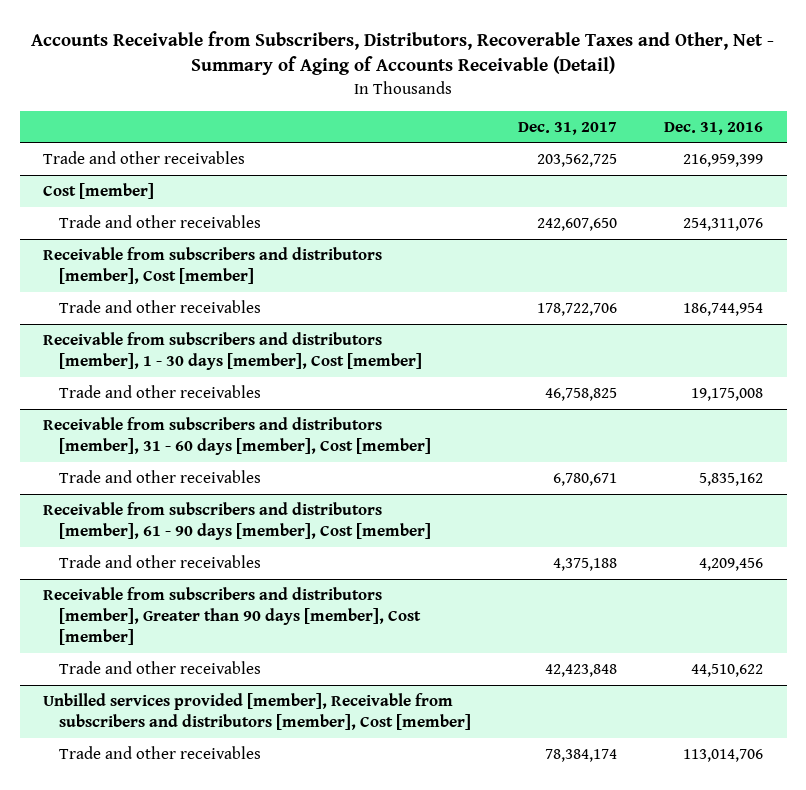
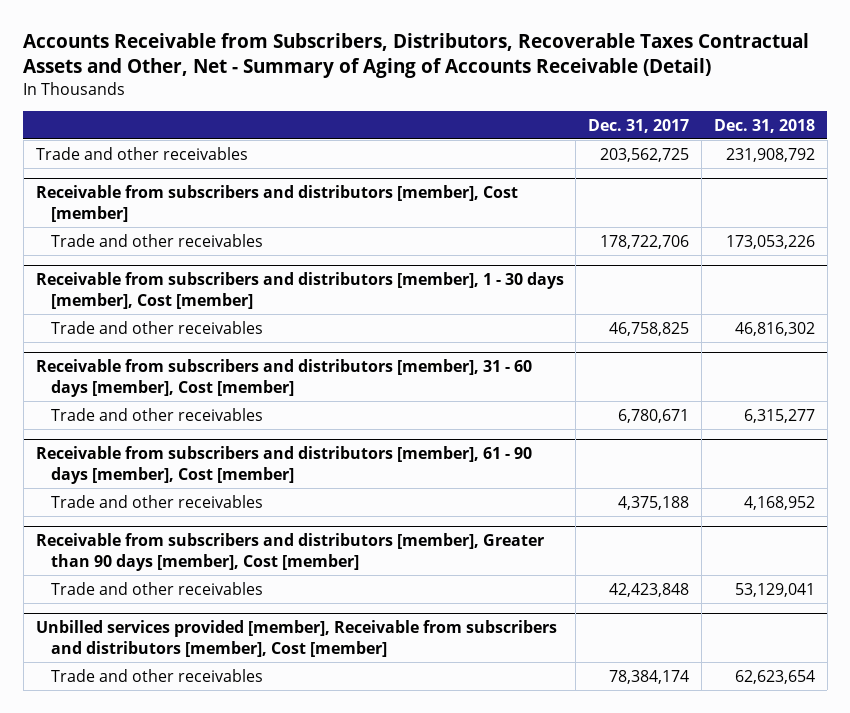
- Accounts Receivable from Subscribers, Distributors, Recoverable Taxes and Other, Net - Summary of Aging of Accounts Receivable (Detail)
+ Accounts Receivable from Subscribers, Distributors, Recoverable Taxes Contractual Assets and Other, Net - Summary of Aging of Accounts Receivable (Detail)
- | Dec. 31, 2017 | Dec. 31, 2016
+ | Dec. 31, 2017 | Dec. 31, 2018
- Cost [member]
- Trade and other receivables | 242,607,650 | 254,311,076

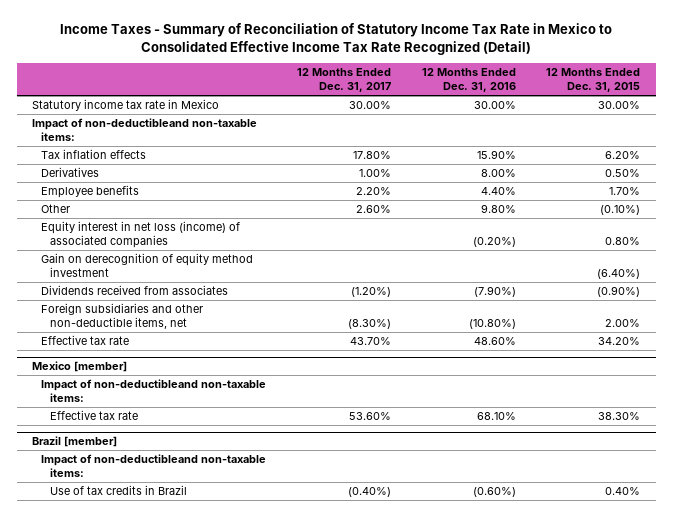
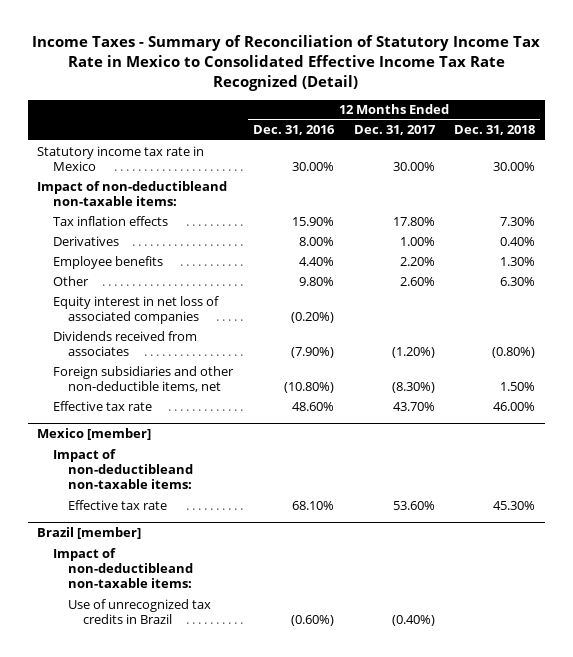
- | 12 Months Ended Dec. 31, 2017 | 12 Months Ended Dec. 31, 2016 | 12 Months Ended Dec. 31, 2015
+ | 12 Months Ended Dec. 31, 2016 | 12 Months Ended Dec. 31, 2017 | 12 Months Ended Dec. 31, 2018
- Equity interest in net loss (income) of associated companies | | (0.20%) | 0.80%
- Gain on derecognition of equity method investment | | | (6.40%)
+ Equity interest in net loss of associated companies | (0.20%) | |
@ Brazil [member]
- Use of tax credits in Brazil | (0.40%) | (0.60%) | 0.40%
+ Use of unrecognized tax credits in Brazil | (0.60%) | (0.40%) |

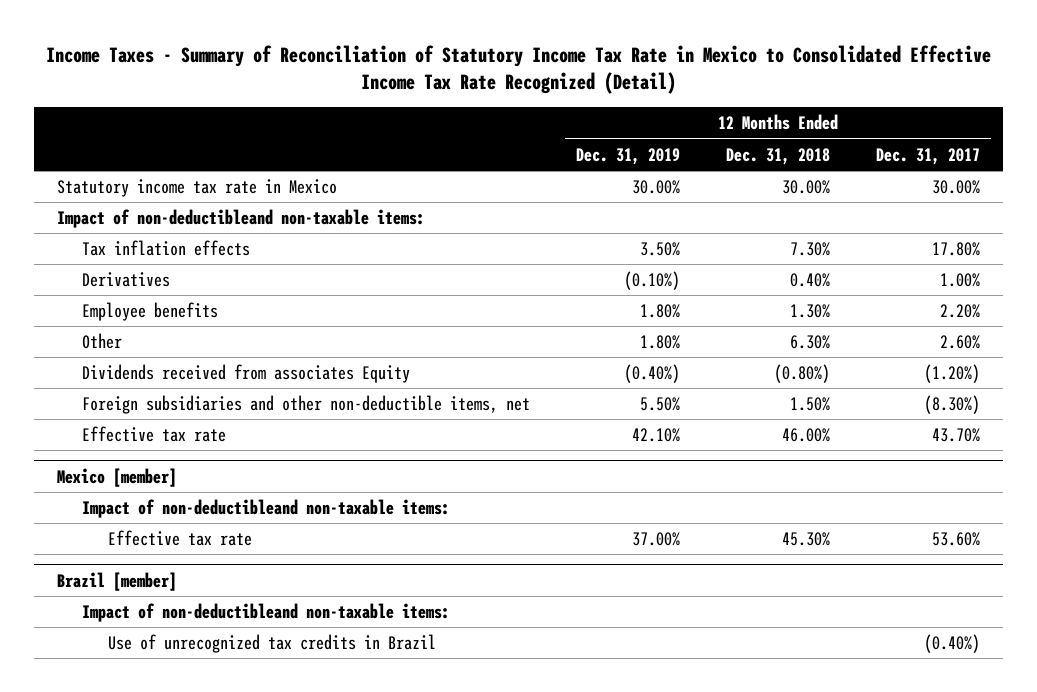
- | 12 Months Ended Dec. 31, 2016 | 12 Months Ended Dec. 31, 2017 | 12 Months Ended Dec. 31, 2018
+ | 12 Months Ended Dec. 31, 2019 | 12 Months Ended Dec. 31, 2018 | 12 Months Ended Dec. 31, 2017
- Equity interest in net loss of associated companies | (0.20%) | |
- Dividends received from associates | (7.90%) | (1.20%) | (0.80%)
+ Dividends received from associates Equity | (0.40%) | (0.80%) | (1.20%)

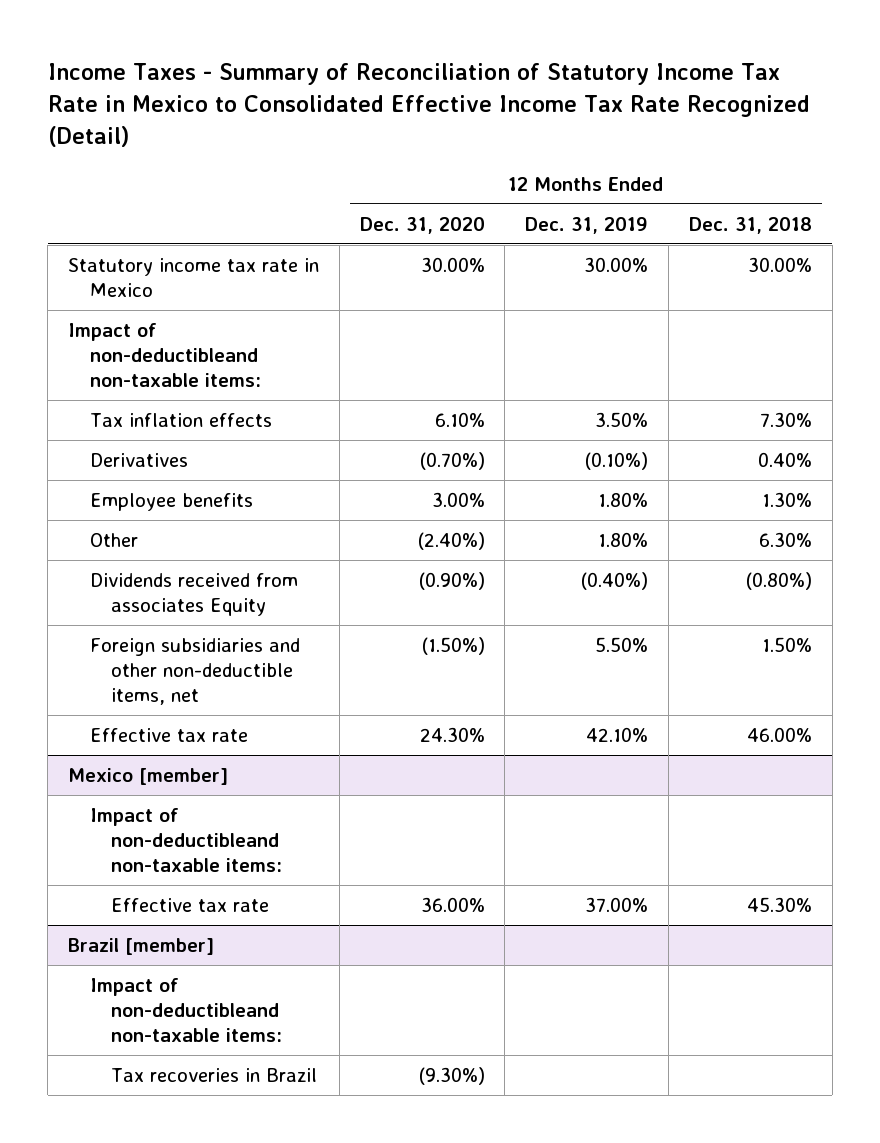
- | 12 Months Ended Dec. 31, 2019 | 12 Months Ended Dec. 31, 2018 | 12 Months Ended Dec. 31, 2017
+ | 12 Months Ended Dec. 31, 2020 | 12 Months Ended Dec. 31, 2019 | 12 Months Ended Dec. 31, 2018
@ Brazil [member]
- Use of unrecognized tax credits in Brazil | | | (0.40%)
+ Tax recoveries in Brazil | (9.30%) | |

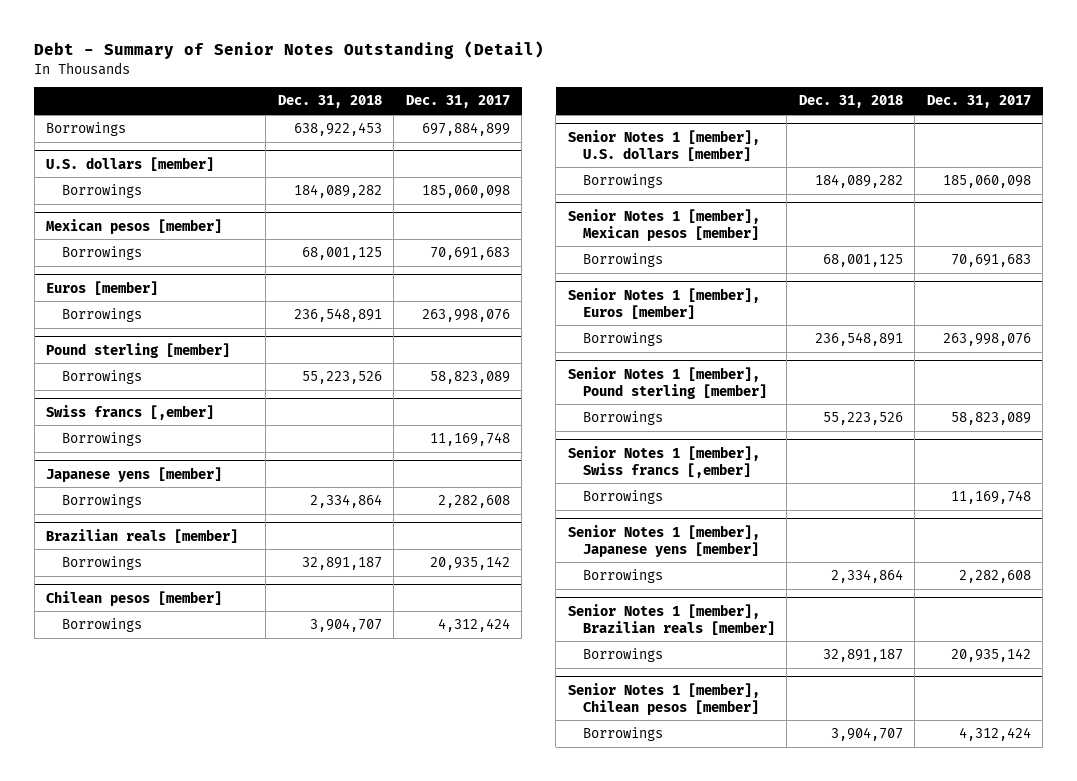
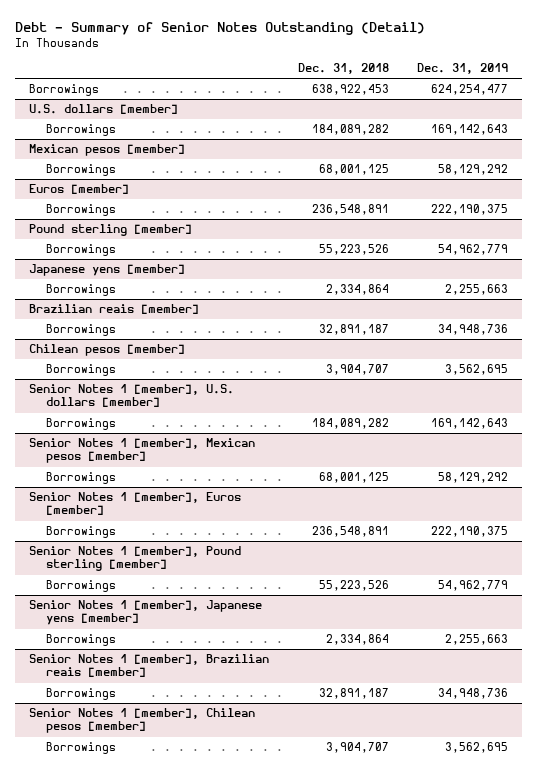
- | Dec. 31, 2018 | Dec. 31, 2017
+ | Dec. 31, 2018 | Dec. 31, 2019
- Swiss francs [,ember]
- Borrowings | | 11,169,748
- Brazilian reals [member]
+ Brazilian reais [member]
- Senior Notes 1 [member], Swiss francs [,ember]
- Borrowings | | 11,169,748
- Senior Notes 1 [member], Brazilian reals [member]
+ Senior Notes 1 [member], Brazilian reais [member]

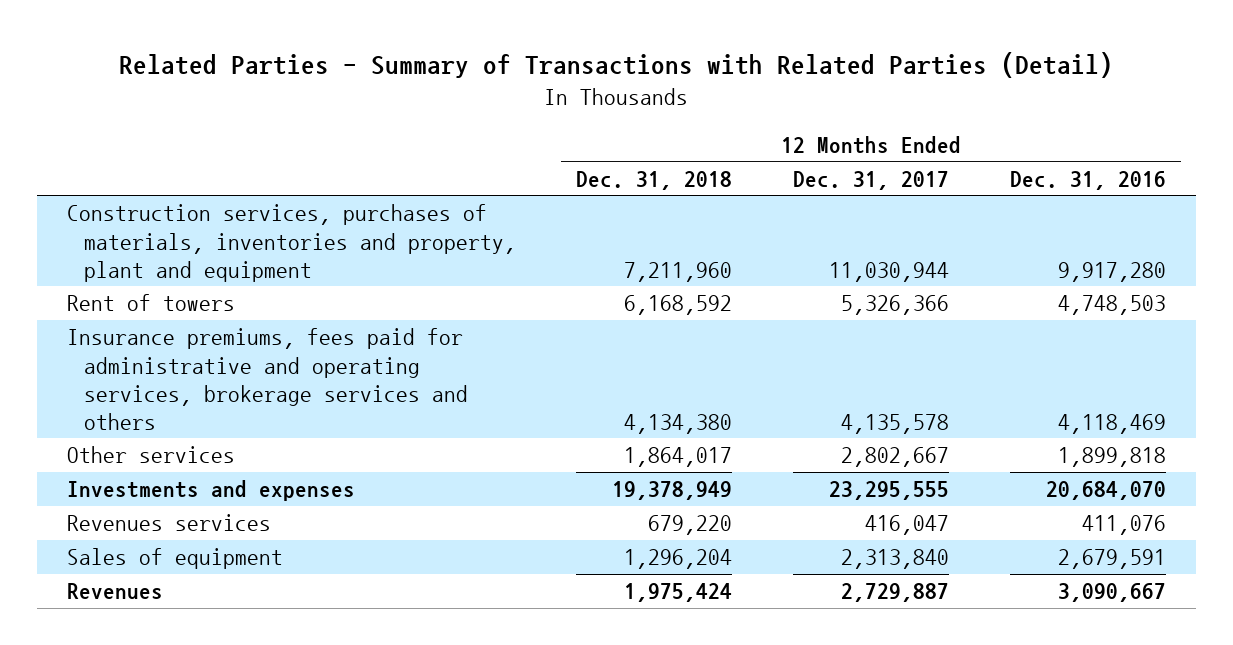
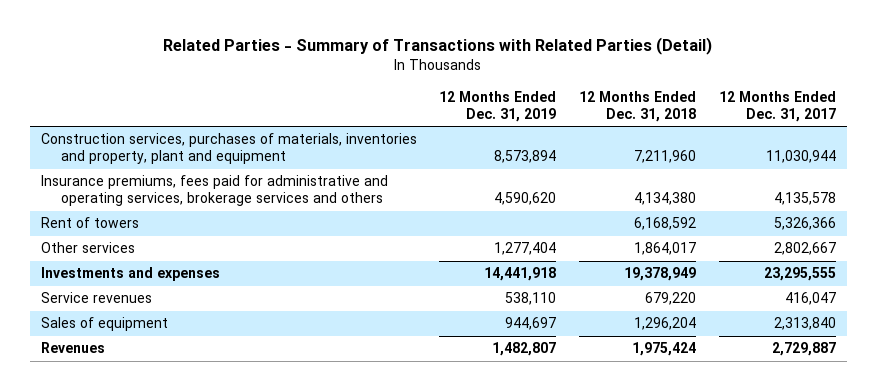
- | 12 Months Ended Dec. 31, 2018 | 12 Months Ended Dec. 31, 2017 | 12 Months Ended Dec. 31, 2016
+ | 12 Months Ended Dec. 31, 2019 | 12 Months Ended Dec. 31, 2018 | 12 Months Ended Dec. 31, 2017
moved down: Rent of towers | | 6,168,592 | 5,326,366
- Revenues services | 679,220 | 416,047 | 411,076
+ Service revenues | 538,110 | 679,220 | 416,047

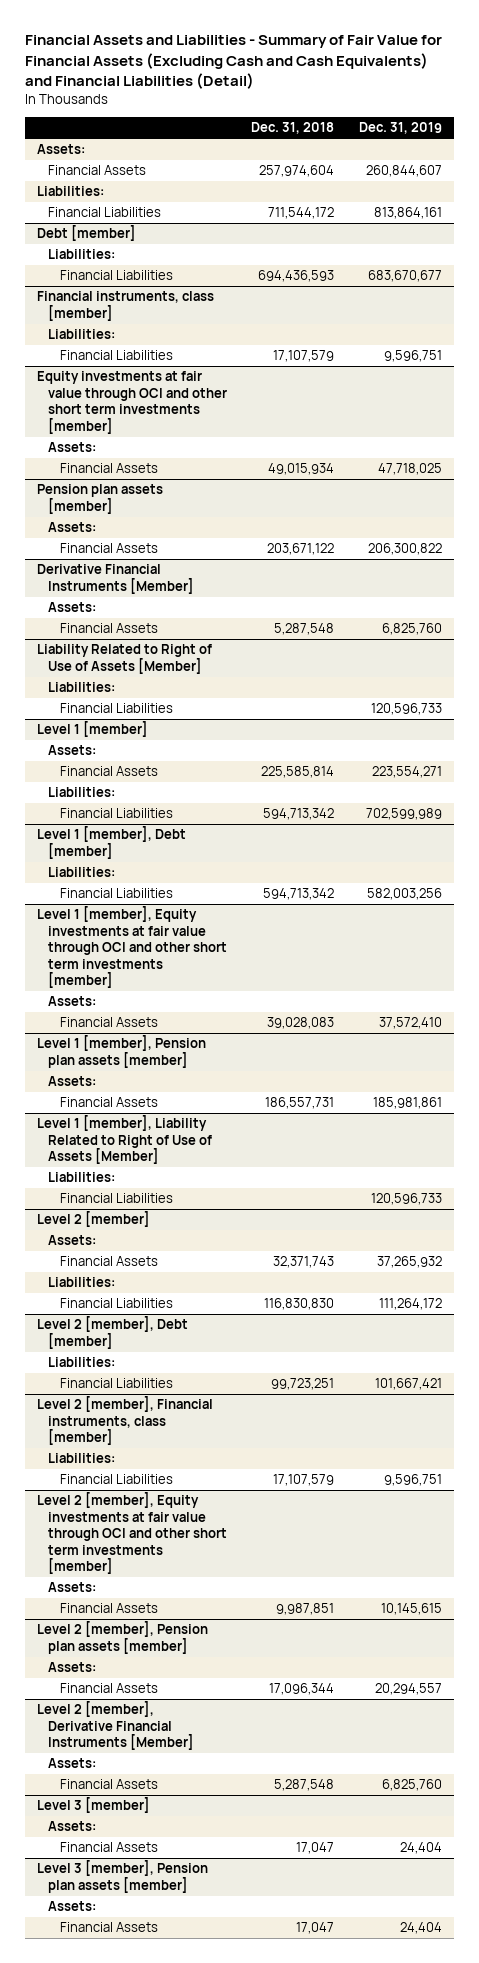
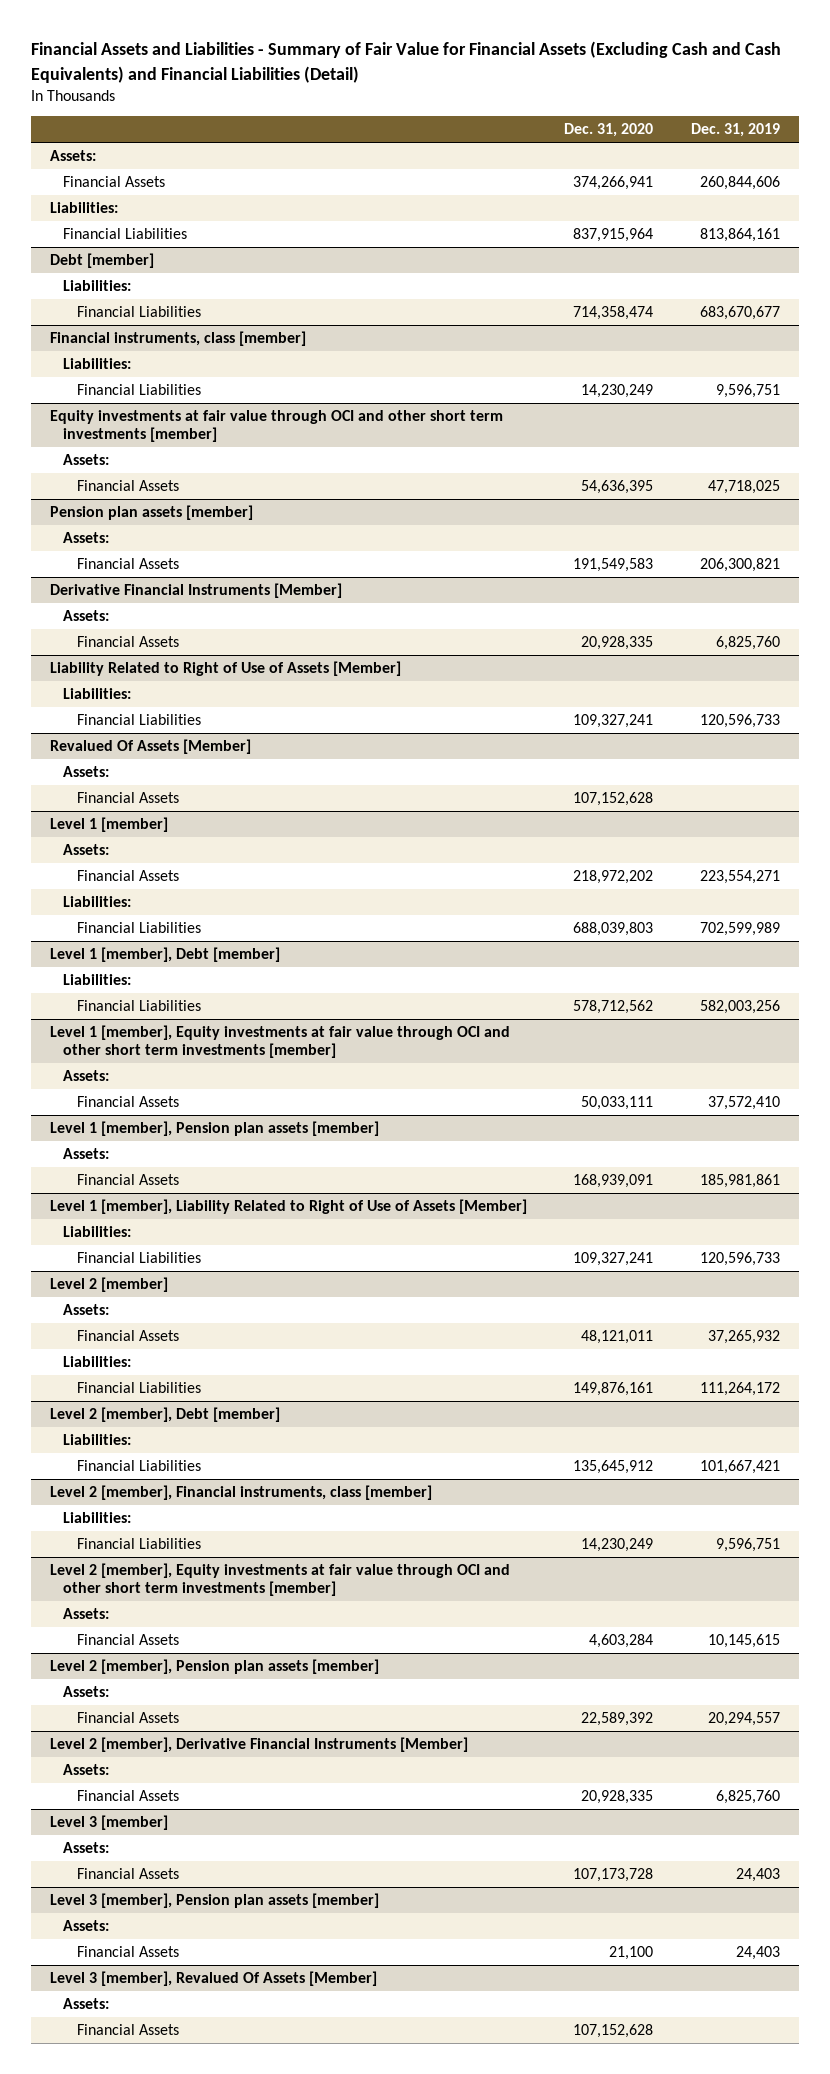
- | Dec. 31, 2018 | Dec. 31, 2019
+ | Dec. 31, 2020 | Dec. 31, 2019
- Financial Assets | 257,974,604 | 260,844,607
+ Financial Assets | 374,266,941 | 260,844,606
@ Pension plan assets [member]
- Financial Assets | 203,671,122 | 206,300,822
+ Financial Assets | 191,549,583 | 206,300,821
+ Revalued Of Assets [Member]
+ Assets:
+ Financial Assets | 107,152,628 |
@ Level 3 [member]
- Financial Assets | 17,047 | 24,404
+ Financial Assets | 107,173,728 | 24,403
@ Level 3 [member], Pension plan assets [member]
- Financial Assets | 17,047 | 24,404
+ Financial Assets | 21,100 | 24,403
+ Level 3 [member], Revalued Of Assets [Member]
+ Assets:
+ Financial Assets | 107,152,628 |

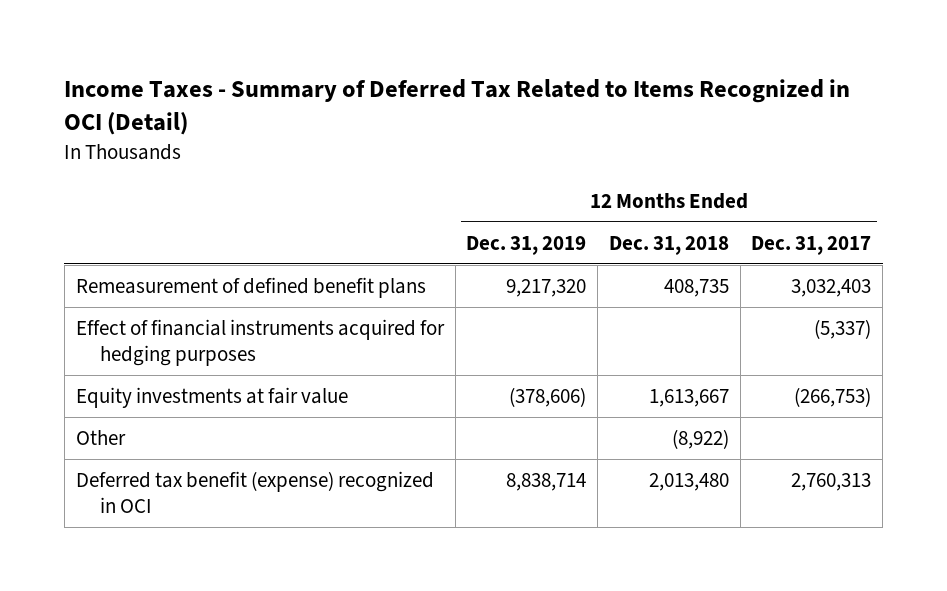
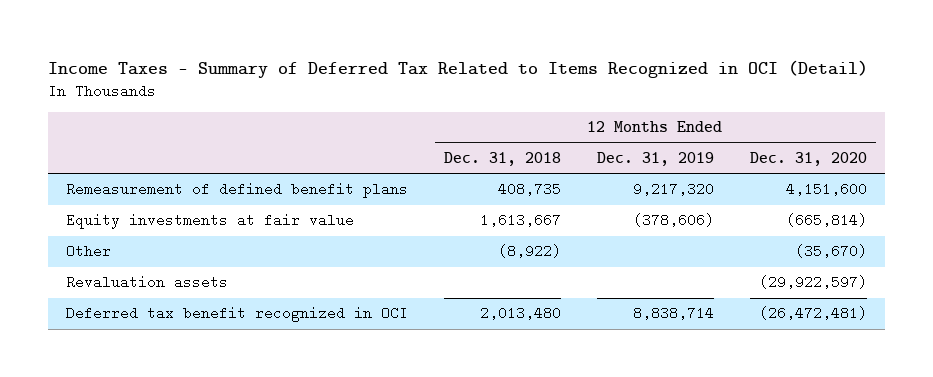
- | 12 Months Ended Dec. 31, 2019 | 12 Months Ended Dec. 31, 2018 | 12 Months Ended Dec. 31, 2017
+ | 12 Months Ended Dec. 31, 2018 | 12 Months Ended Dec. 31, 2019 | 12 Months Ended Dec. 31, 2020
- Effect of financial instruments acquired for hedging purposes | | | (5,337)
- Deferred tax benefit (expense) recognized in OCI | 8,838,714 | 2,013,480 | 2,760,313
+ Revaluation assets | | | (29,922,597)
+ Deferred tax benefit recognized in OCI | 2,013,480 | 8,838,714 | (26,472,481)

